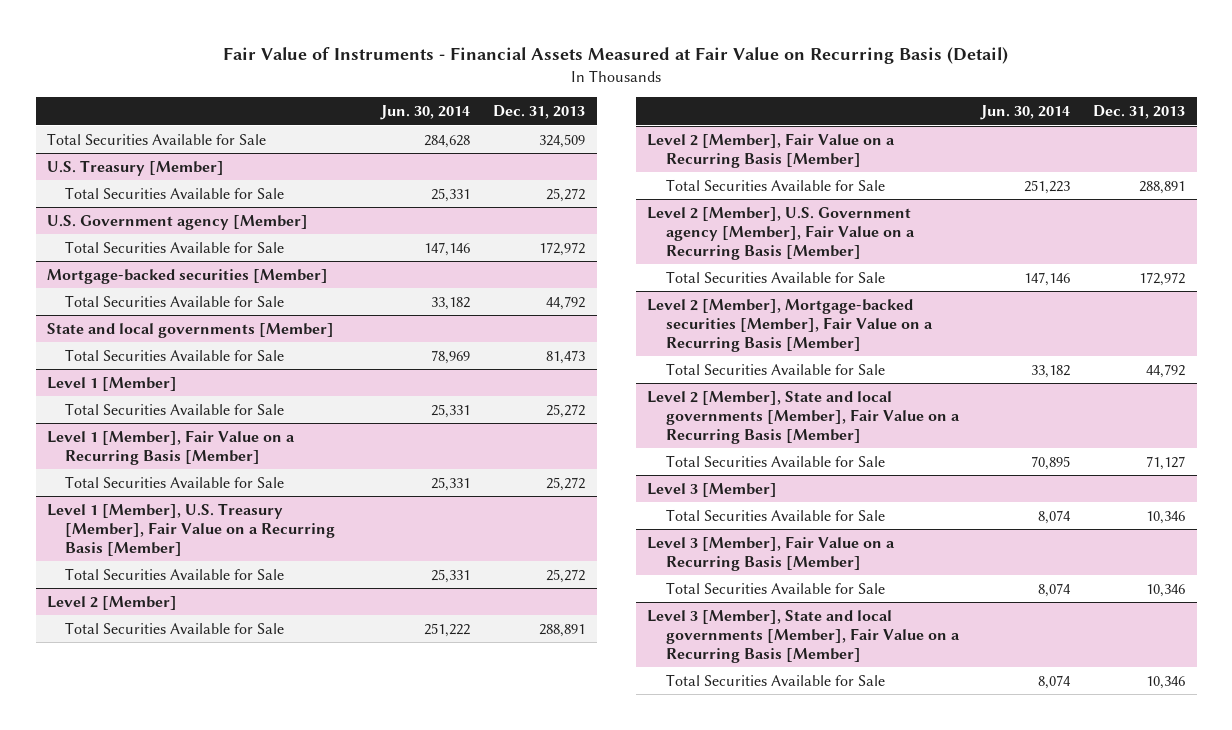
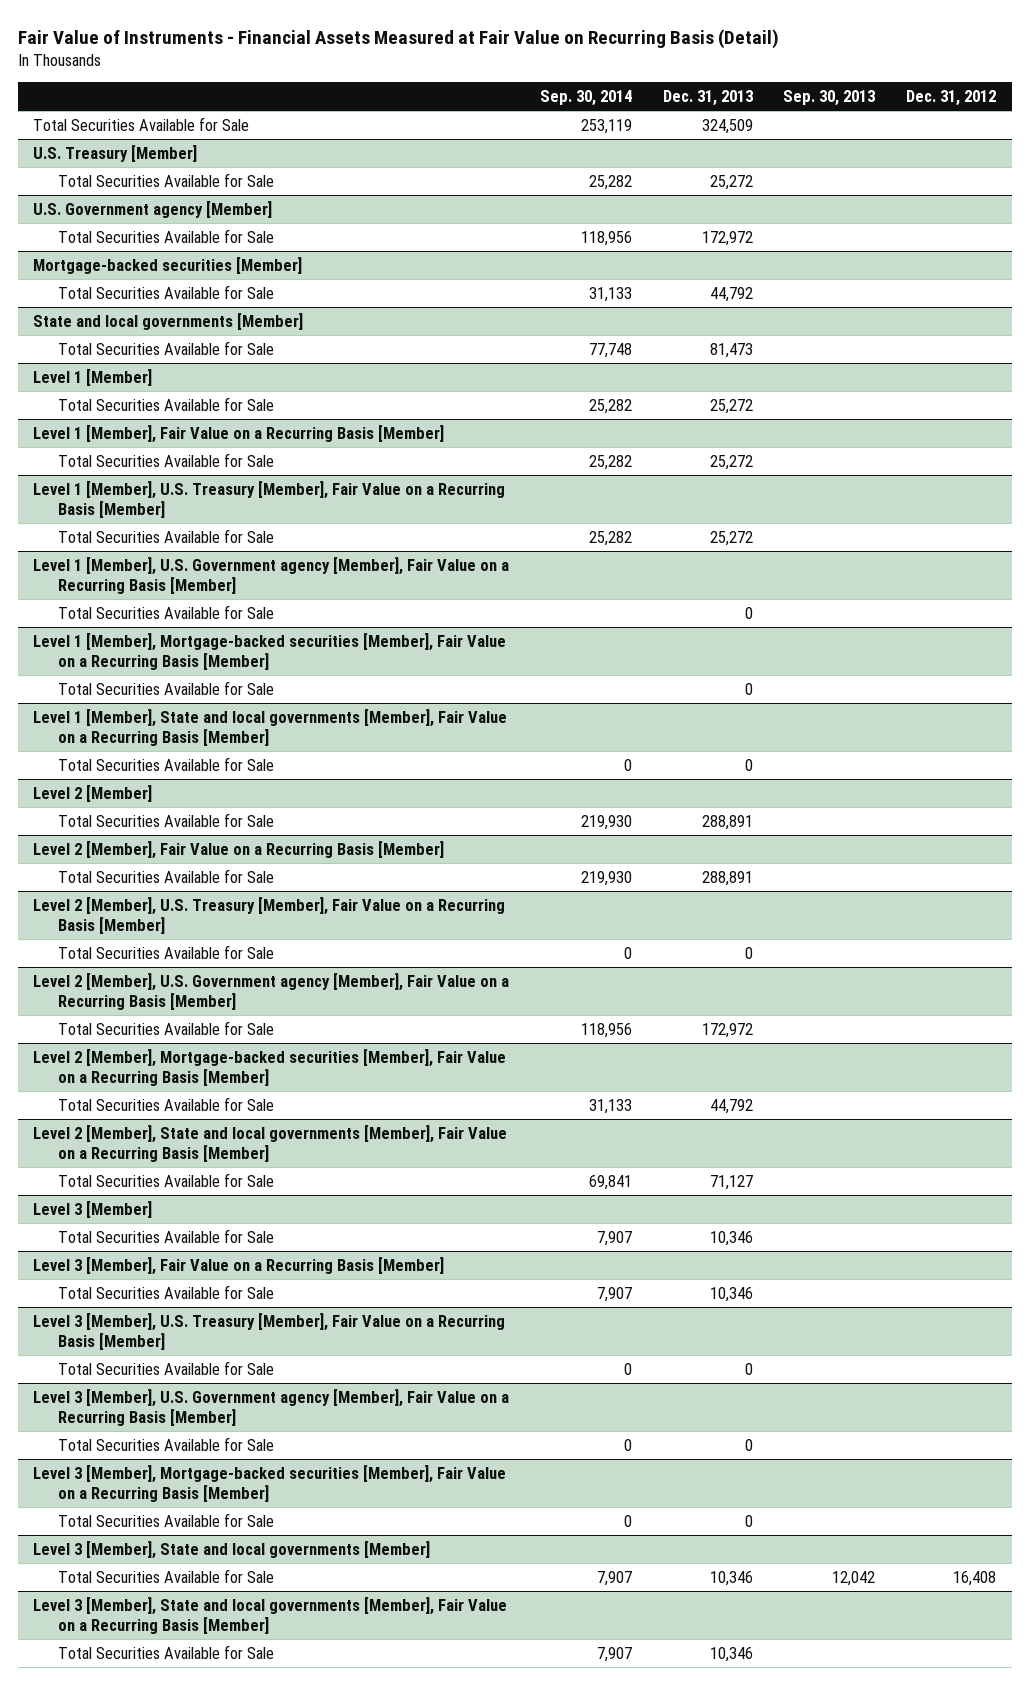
- | Jun. 30, 2014 | Dec. 31, 2013
+ | Sep. 30, 2014 | Dec. 31, 2013 | Sep. 30, 2013 | Dec. 31, 2012
+ Level 1 [Member], U.S. Government agency [Member], Fair Value on a Recurring Basis [Member]
+ Total Securities Available for Sale | | 0 | |
+ Level 1 [Member], Mortgage-backed securities [Member], Fair Value on a Recurring Basis [Member]
+ Total Securities Available for Sale | | 0 | |
+ Level 1 [Member], State and local governments [Member], Fair Value on a Recurring Basis [Member]
+ Total Securities Available for Sale | 0 | 0 | |
+ Level 2 [Member], U.S. Treasury [Member], Fair Value on a Recurring Basis [Member]
+ Total Securities Available for Sale | 0 | 0 | |
+ Level 3 [Member], U.S. Treasury [Member], Fair Value on a Recurring Basis [Member]
+ Total Securities Available for Sale | 0 | 0 | |
+ Level 3 [Member], U.S. Government agency [Member], Fair Value on a Recurring Basis [Member]
+ Total Securities Available for Sale | 0 | 0 | |
+ Level 3 [Member], Mortgage-backed securities [Member], Fair Value on a Recurring Basis [Member]
+ Total Securities Available for Sale | 0 | 0 | |
+ Level 3 [Member], State and local governments [Member]
+ Total Securities Available for Sale | 7,907 | 10,346 | 12,042 | 16,408

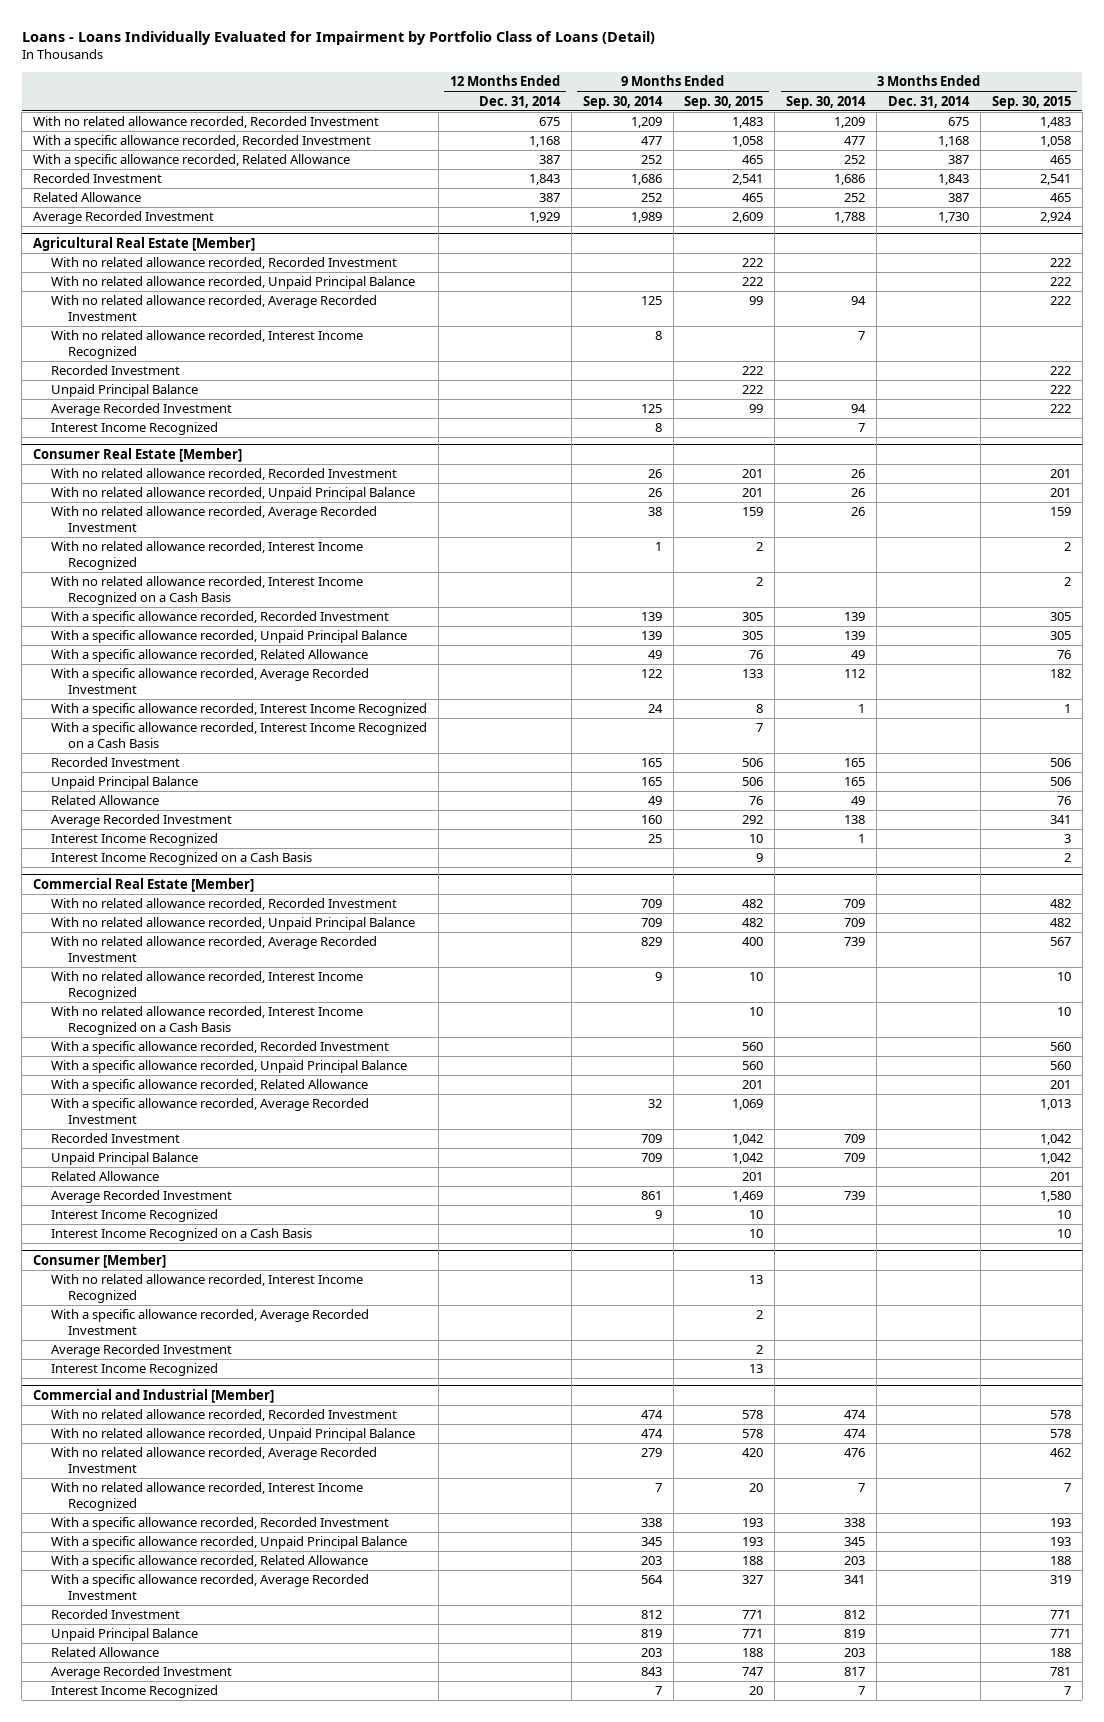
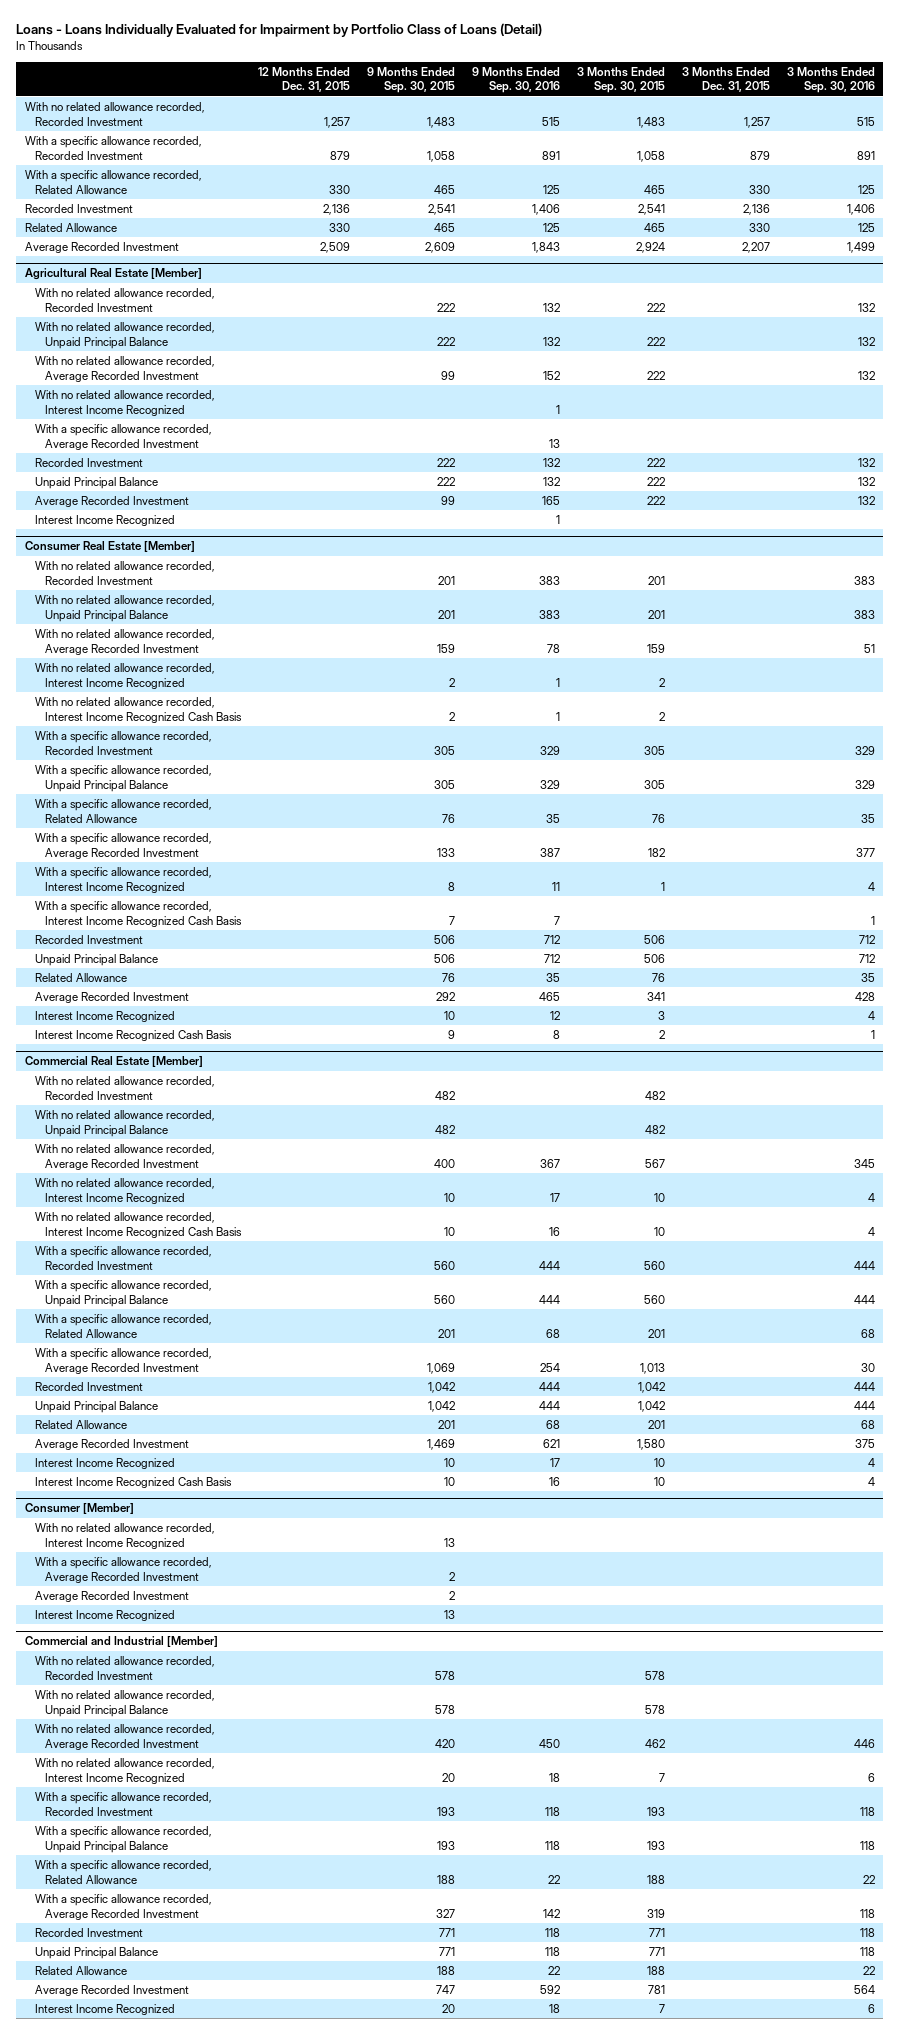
- | 12 Months Ended Dec. 31, 2014 | 9 Months Ended Sep. 30, 2014 | 9 Months Ended Sep. 30, 2015 | 3 Months Ended Sep. 30, 2014 | 3 Months Ended Dec. 31, 2014 | 3 Months Ended Sep. 30, 2015
+ | 12 Months Ended Dec. 31, 2015 | 9 Months Ended Sep. 30, 2015 | 9 Months Ended Sep. 30, 2016 | 3 Months Ended Sep. 30, 2015 | 3 Months Ended Dec. 31, 2015 | 3 Months Ended Sep. 30, 2016
@ Agricultural Real Estate [Member]
+ With a specific allowance recorded, Average Recorded Investment | | | 13 | | |
@ Consumer Real Estate [Member]
- With no related allowance recorded, Interest Income Recognized on a Cash Basis | | | 2 | | | 2
+ With no related allowance recorded, Interest Income Recognized Cash Basis | | 2 | 1 | 2 | |
- With a specific allowance recorded, Interest Income Recognized on a Cash Basis | | | 7 | | |
+ With a specific allowance recorded, Interest Income Recognized Cash Basis | | 7 | 7 | | | 1
- Interest Income Recognized on a Cash Basis | | | 9 | | | 2
+ Interest Income Recognized Cash Basis | | 9 | 8 | 2 | | 1
@ Commercial Real Estate [Member]
- With no related allowance recorded, Interest Income Recognized on a Cash Basis | | | 10 | | | 10
+ With no related allowance recorded, Interest Income Recognized Cash Basis | | 10 | 16 | 10 | | 4
- Interest Income Recognized on a Cash Basis | | | 10 | | | 10
+ Interest Income Recognized Cash Basis | | 10 | 16 | 10 | | 4

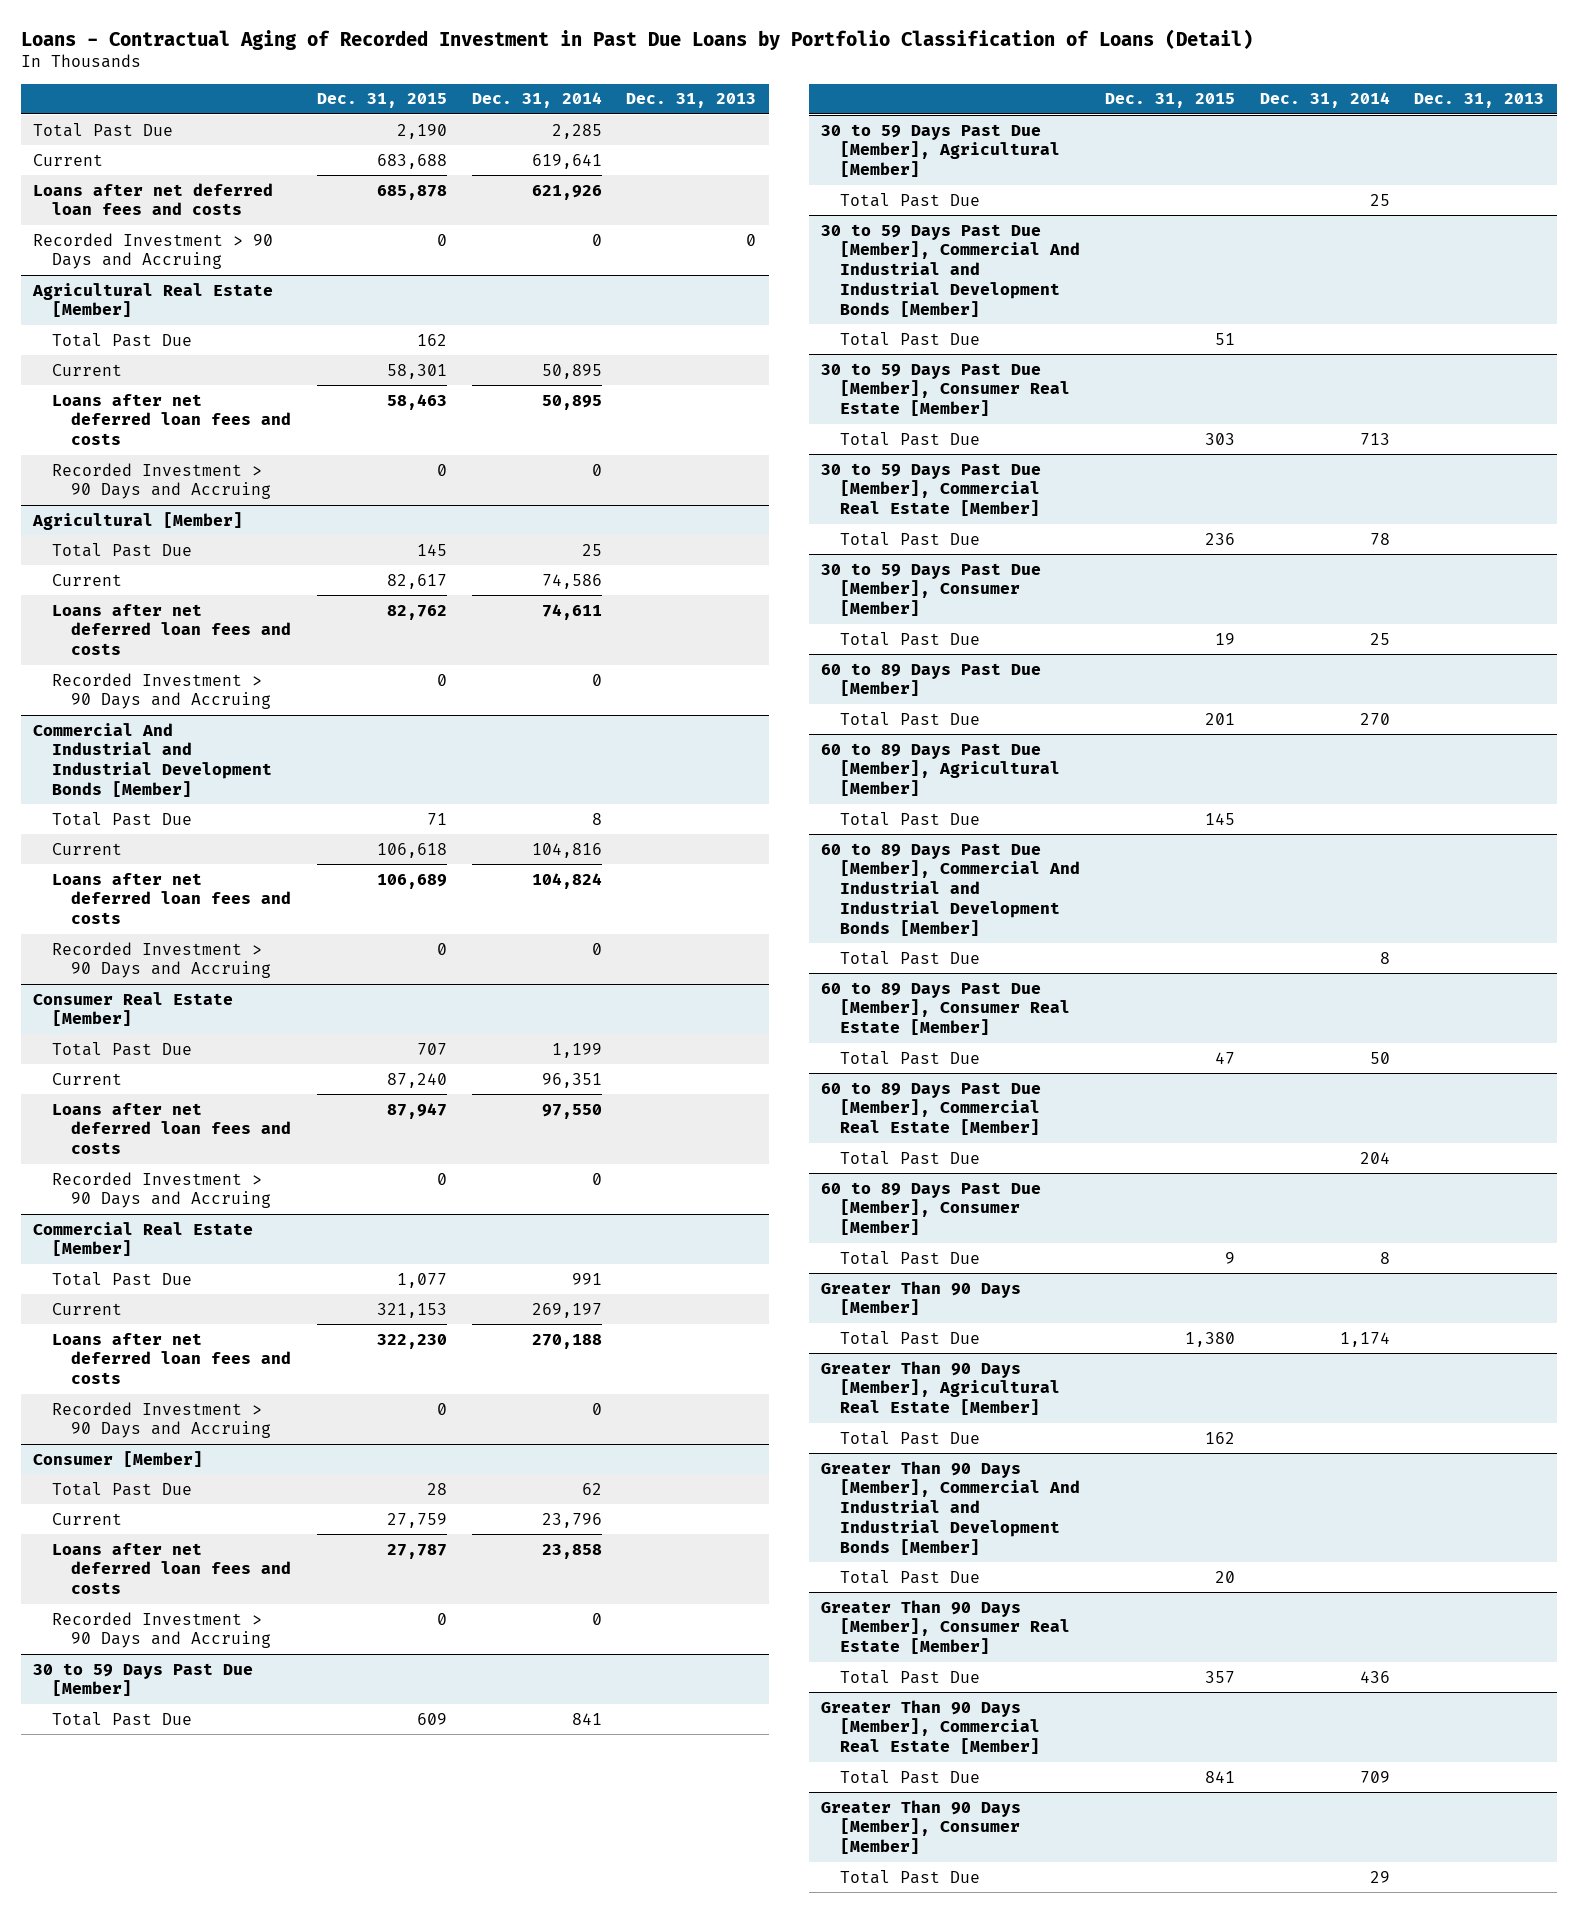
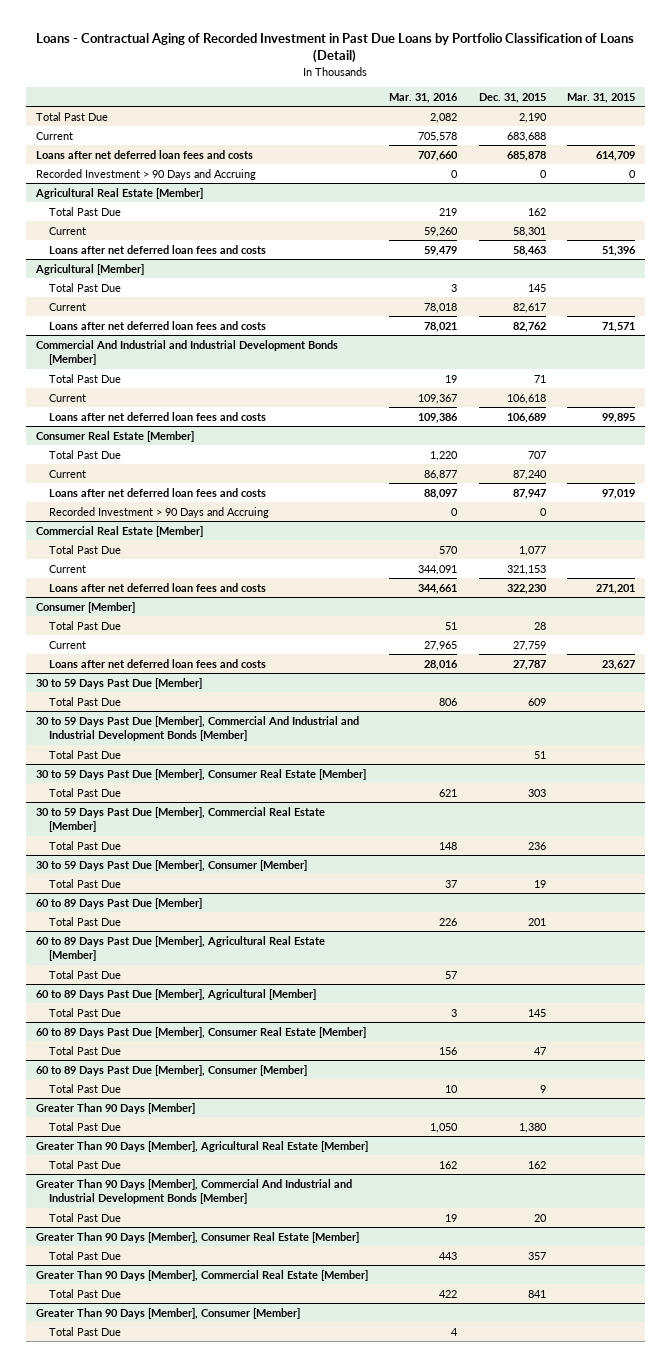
- | Dec. 31, 2015 | Dec. 31, 2014 | Dec. 31, 2013
+ | Mar. 31, 2016 | Dec. 31, 2015 | Mar. 31, 2015
@ Agricultural Real Estate [Member]
- Recorded Investment > 90 Days and Accruing | 0 | 0 |
@ Agricultural [Member]
- Recorded Investment > 90 Days and Accruing | 0 | 0 |
@ Commercial And Industrial and Industrial Development Bonds [Member]
- Recorded Investment > 90 Days and Accruing | 0 | 0 |
@ Commercial Real Estate [Member]
- Recorded Investment > 90 Days and Accruing | 0 | 0 |
@ Consumer [Member]
- Recorded Investment > 90 Days and Accruing | 0 | 0 |
- 30 to 59 Days Past Due [Member], Agricultural [Member]
- Total Past Due | | 25 |
+ 60 to 89 Days Past Due [Member], Agricultural Real Estate [Member]
+ Total Past Due | 57 | |
- 60 to 89 Days Past Due [Member], Commercial And Industrial and Industrial Development Bonds [Member]
- Total Past Due | | 8 |
- 60 to 89 Days Past Due [Member], Commercial Real Estate [Member]
- Total Past Due | | 204 |

